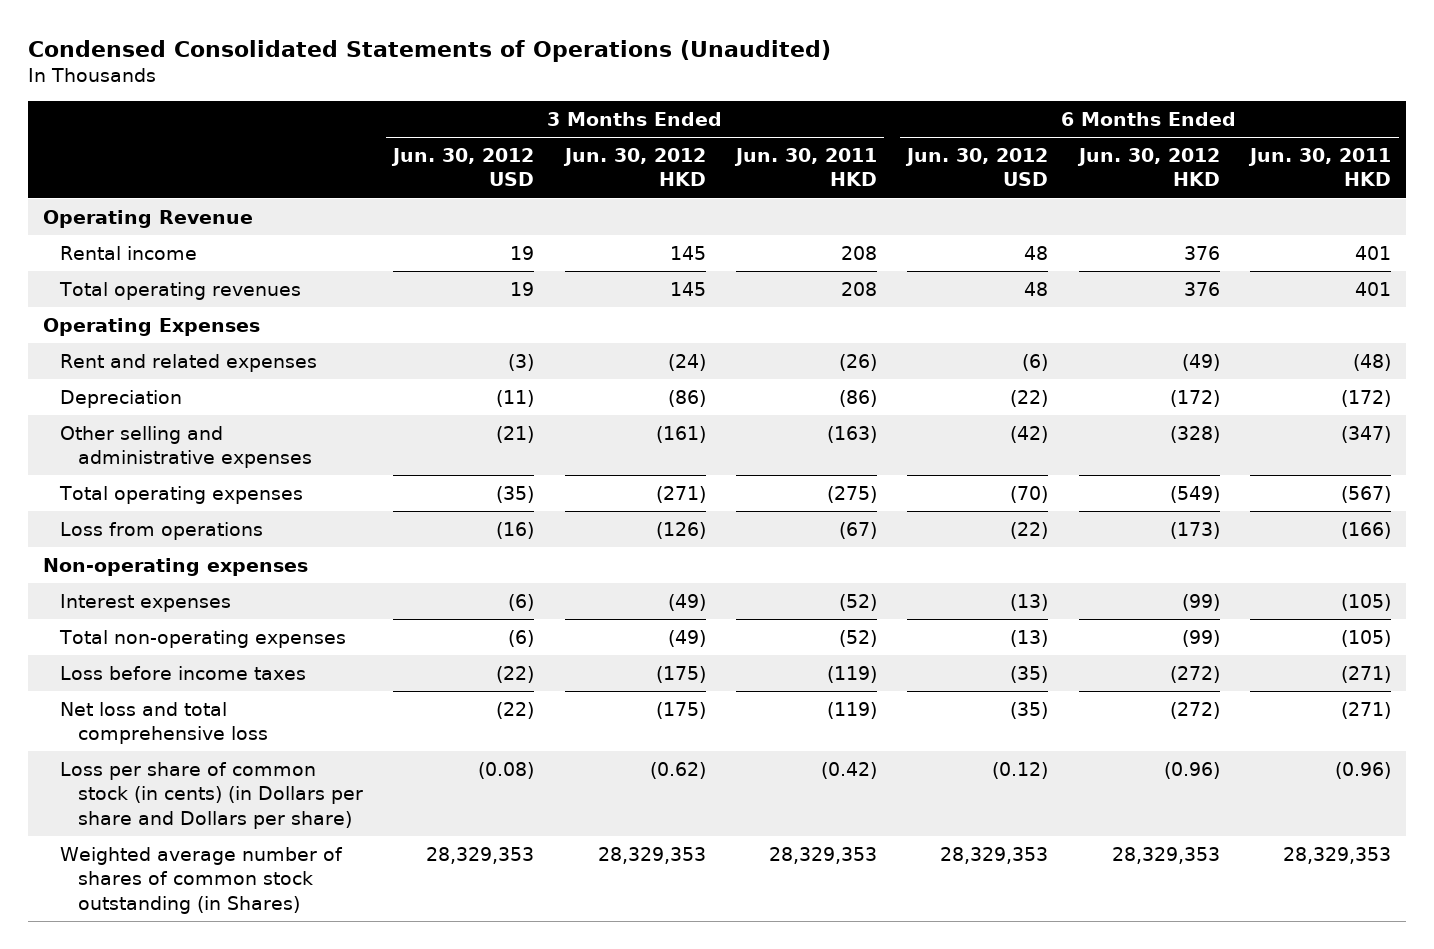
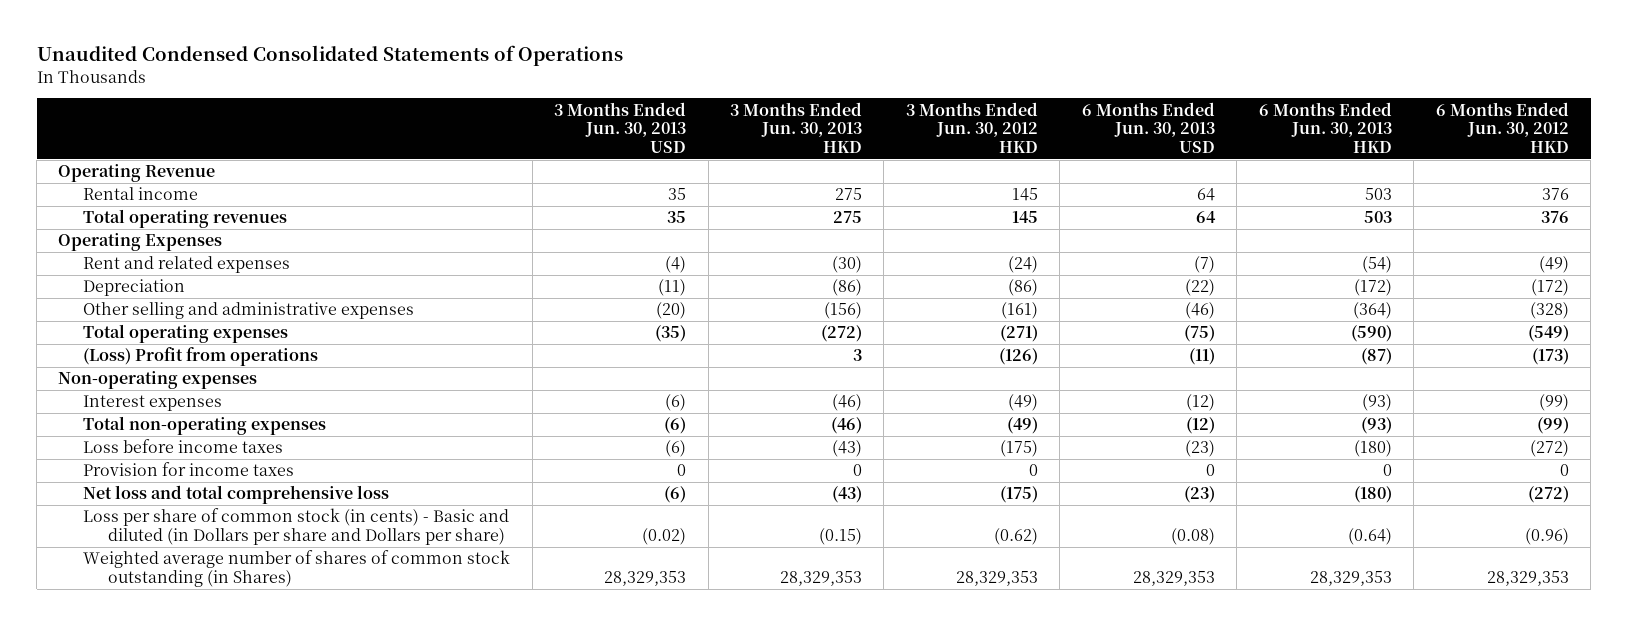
- Condensed Consolidated Statements of Operations (Unaudited)
+ Unaudited Condensed Consolidated Statements of Operations
- | 3 Months Ended Jun. 30, 2012 USD | 3 Months Ended Jun. 30, 2012 HKD | 3 Months Ended Jun. 30, 2011 HKD | 6 Months Ended Jun. 30, 2012 USD | 6 Months Ended Jun. 30, 2012 HKD | 6 Months Ended Jun. 30, 2011 HKD
+ | 3 Months Ended Jun. 30, 2013 USD | 3 Months Ended Jun. 30, 2013 HKD | 3 Months Ended Jun. 30, 2012 HKD | 6 Months Ended Jun. 30, 2013 USD | 6 Months Ended Jun. 30, 2013 HKD | 6 Months Ended Jun. 30, 2012 HKD
- Loss from operations | (16) | (126) | (67) | (22) | (173) | (166)
+ (Loss) Profit from operations | | 3 | (126) | (11) | (87) | (173)
+ Provision for income taxes | 0 | 0 | 0 | 0 | 0 | 0
- Loss per share of common stock (in cents) (in Dollars per share and Dollars per share) | (0.08) | (0.62) | (0.42) | (0.12) | (0.96) | (0.96)
+ Loss per share of common stock (in cents) - Basic and diluted (in Dollars per share and Dollars per share) | (0.02) | (0.15) | (0.62) | (0.08) | (0.64) | (0.96)

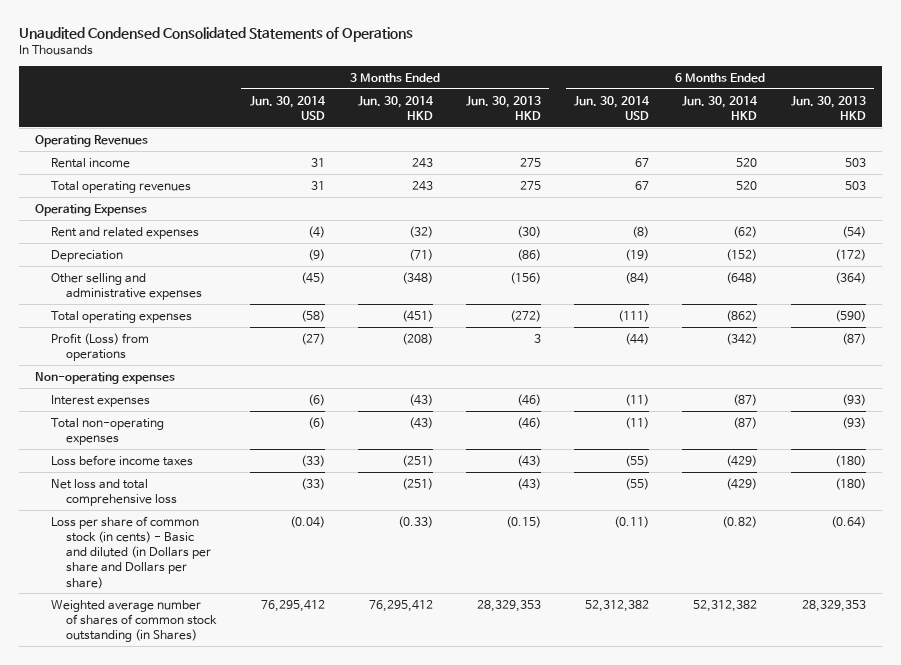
- | 3 Months Ended Jun. 30, 2013 USD | 3 Months Ended Jun. 30, 2013 HKD | 3 Months Ended Jun. 30, 2012 HKD | 6 Months Ended Jun. 30, 2013 USD | 6 Months Ended Jun. 30, 2013 HKD | 6 Months Ended Jun. 30, 2012 HKD
+ | 3 Months Ended Jun. 30, 2014 USD | 3 Months Ended Jun. 30, 2014 HKD | 3 Months Ended Jun. 30, 2013 HKD | 6 Months Ended Jun. 30, 2014 USD | 6 Months Ended Jun. 30, 2014 HKD | 6 Months Ended Jun. 30, 2013 HKD
- Operating Revenue
+ Operating Revenues
- (Loss) Profit from operations | | 3 | (126) | (11) | (87) | (173)
+ Profit (Loss) from operations | (27) | (208) | 3 | (44) | (342) | (87)
- Provision for income taxes | 0 | 0 | 0 | 0 | 0 | 0

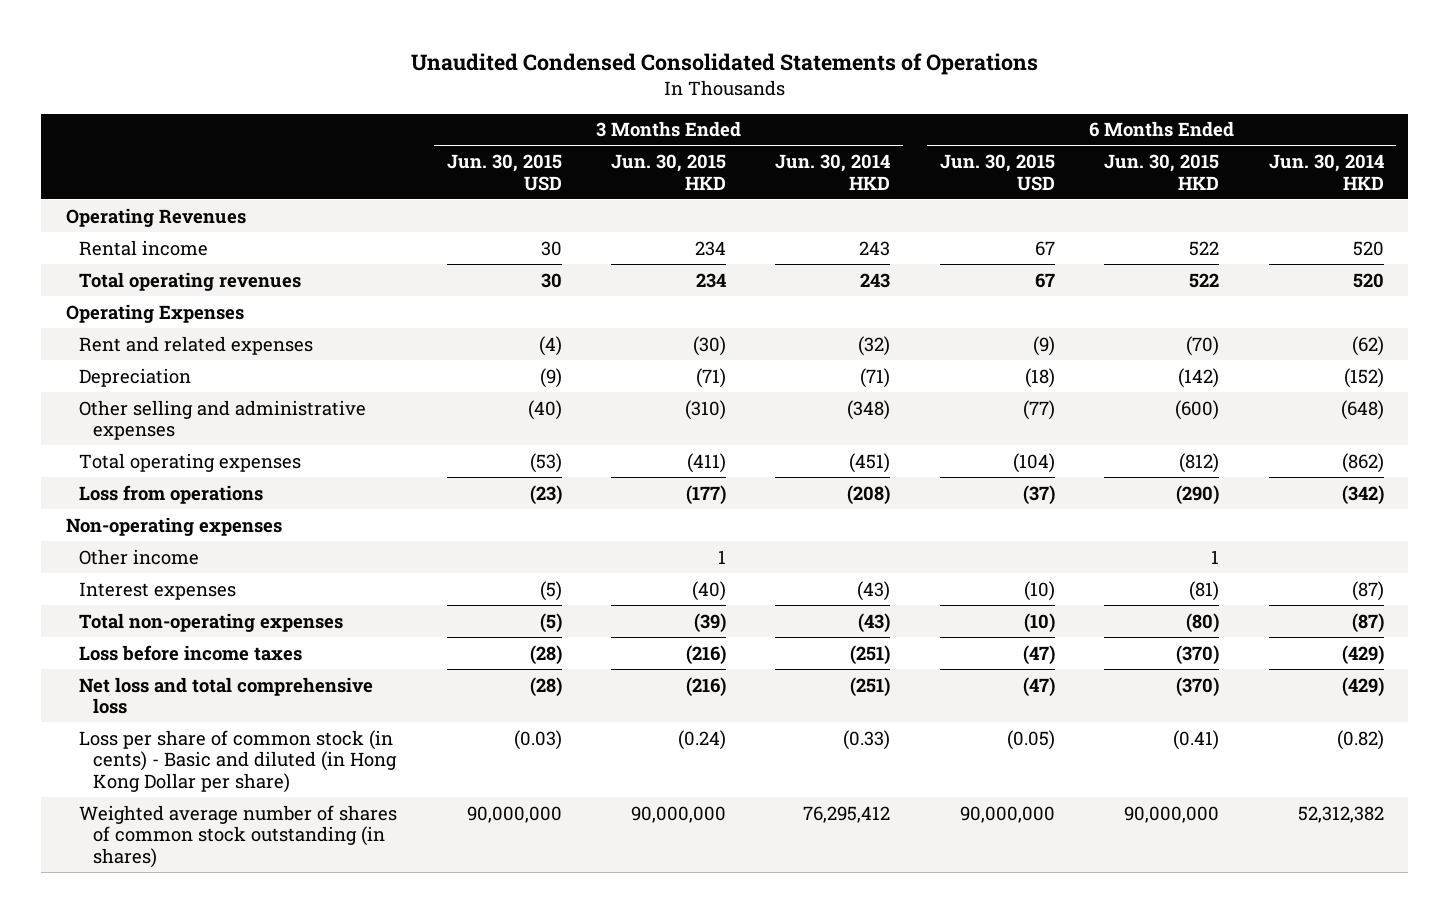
- | 3 Months Ended Jun. 30, 2014 USD | 3 Months Ended Jun. 30, 2014 HKD | 3 Months Ended Jun. 30, 2013 HKD | 6 Months Ended Jun. 30, 2014 USD | 6 Months Ended Jun. 30, 2014 HKD | 6 Months Ended Jun. 30, 2013 HKD
+ | 3 Months Ended Jun. 30, 2015 USD | 3 Months Ended Jun. 30, 2015 HKD | 3 Months Ended Jun. 30, 2014 HKD | 6 Months Ended Jun. 30, 2015 USD | 6 Months Ended Jun. 30, 2015 HKD | 6 Months Ended Jun. 30, 2014 HKD
- Profit (Loss) from operations | (27) | (208) | 3 | (44) | (342) | (87)
+ Loss from operations | (23) | (177) | (208) | (37) | (290) | (342)
+ Other income | | 1 | | | 1 |
- Loss per share of common stock (in cents) - Basic and diluted (in Dollars per share and Dollars per share) | (0.04) | (0.33) | (0.15) | (0.11) | (0.82) | (0.64)
- Weighted average number of shares of common stock outstanding (in Shares) | 76,295,412 | 76,295,412 | 28,329,353 | 52,312,382 | 52,312,382 | 28,329,353
+ Loss per share of common stock (in cents) - Basic and diluted (in Hong Kong Dollar per share) | (0.03) | (0.24) | (0.33) | (0.05) | (0.41) | (0.82)
+ Weighted average number of shares of common stock outstanding (in shares) | 90,000,000 | 90,000,000 | 76,295,412 | 90,000,000 | 90,000,000 | 52,312,382

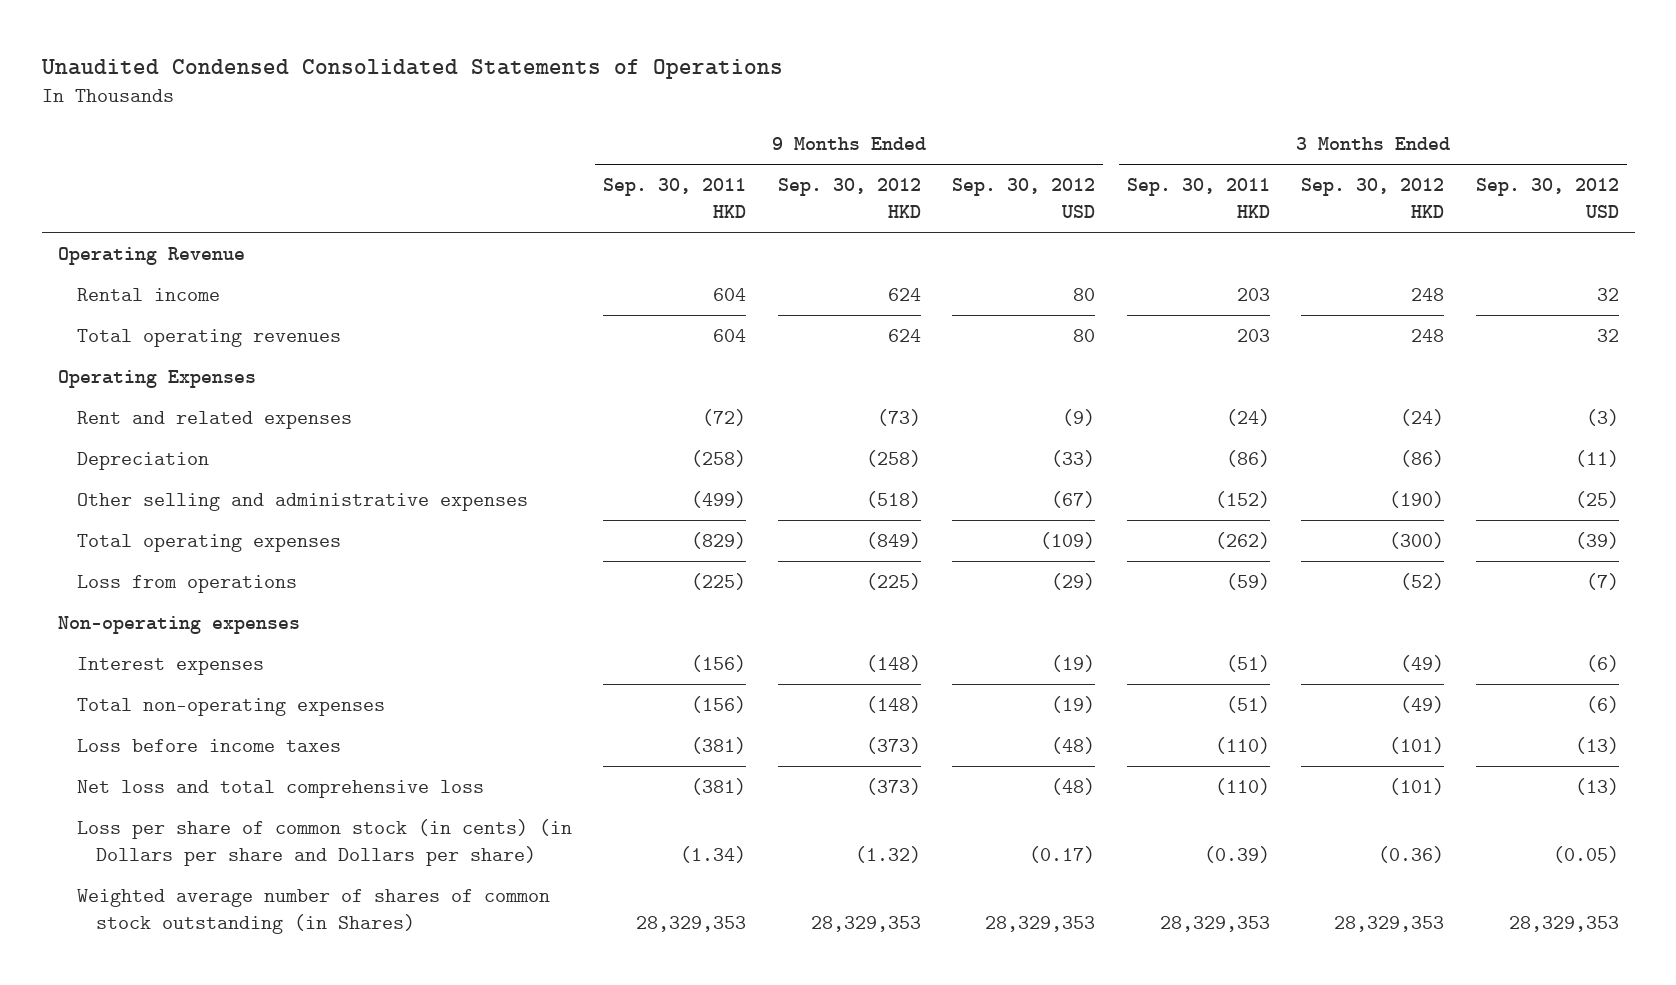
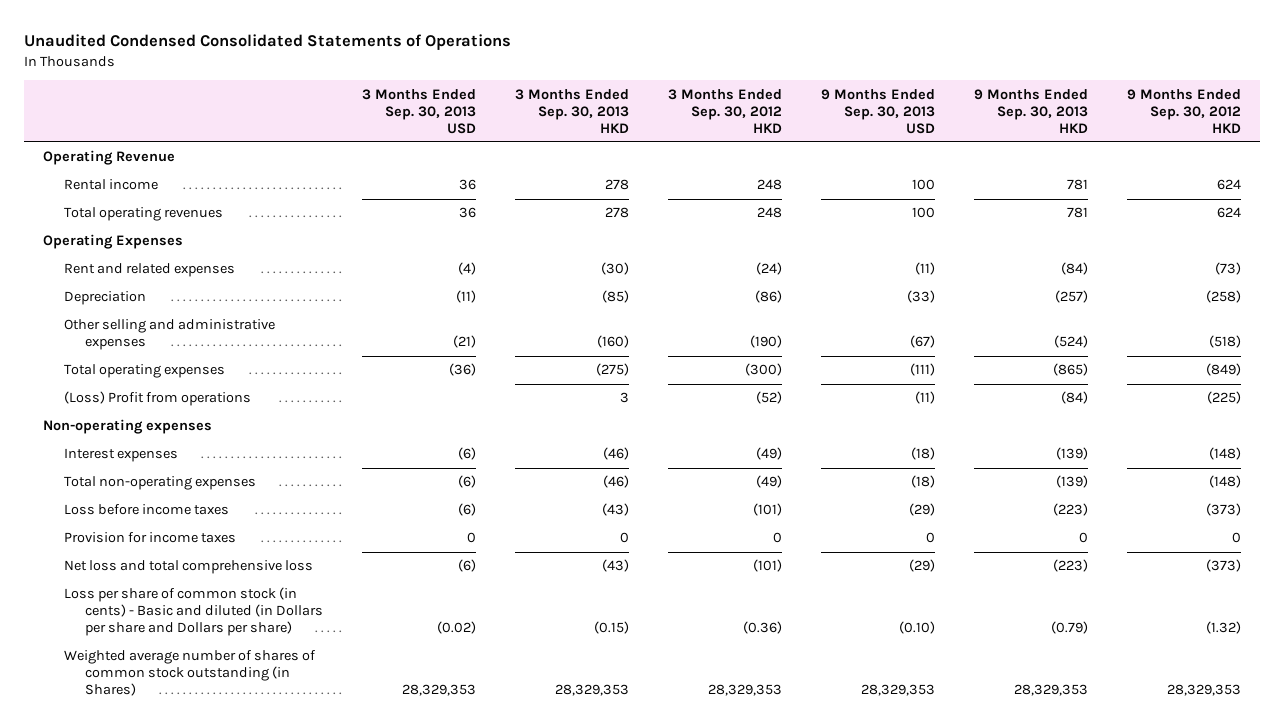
- | 9 Months Ended Sep. 30, 2011 HKD | 9 Months Ended Sep. 30, 2012 HKD | 9 Months Ended Sep. 30, 2012 USD | 3 Months Ended Sep. 30, 2011 HKD | 3 Months Ended Sep. 30, 2012 HKD | 3 Months Ended Sep. 30, 2012 USD
+ | 3 Months Ended Sep. 30, 2013 USD | 3 Months Ended Sep. 30, 2013 HKD | 3 Months Ended Sep. 30, 2012 HKD | 9 Months Ended Sep. 30, 2013 USD | 9 Months Ended Sep. 30, 2013 HKD | 9 Months Ended Sep. 30, 2012 HKD
- Loss from operations | (225) | (225) | (29) | (59) | (52) | (7)
+ (Loss) Profit from operations | | 3 | (52) | (11) | (84) | (225)
+ Provision for income taxes | 0 | 0 | 0 | 0 | 0 | 0
- Loss per share of common stock (in cents) (in Dollars per share and Dollars per share) | (1.34) | (1.32) | (0.17) | (0.39) | (0.36) | (0.05)
+ Loss per share of common stock (in cents) - Basic and diluted (in Dollars per share and Dollars per share) | (0.02) | (0.15) | (0.36) | (0.10) | (0.79) | (1.32)

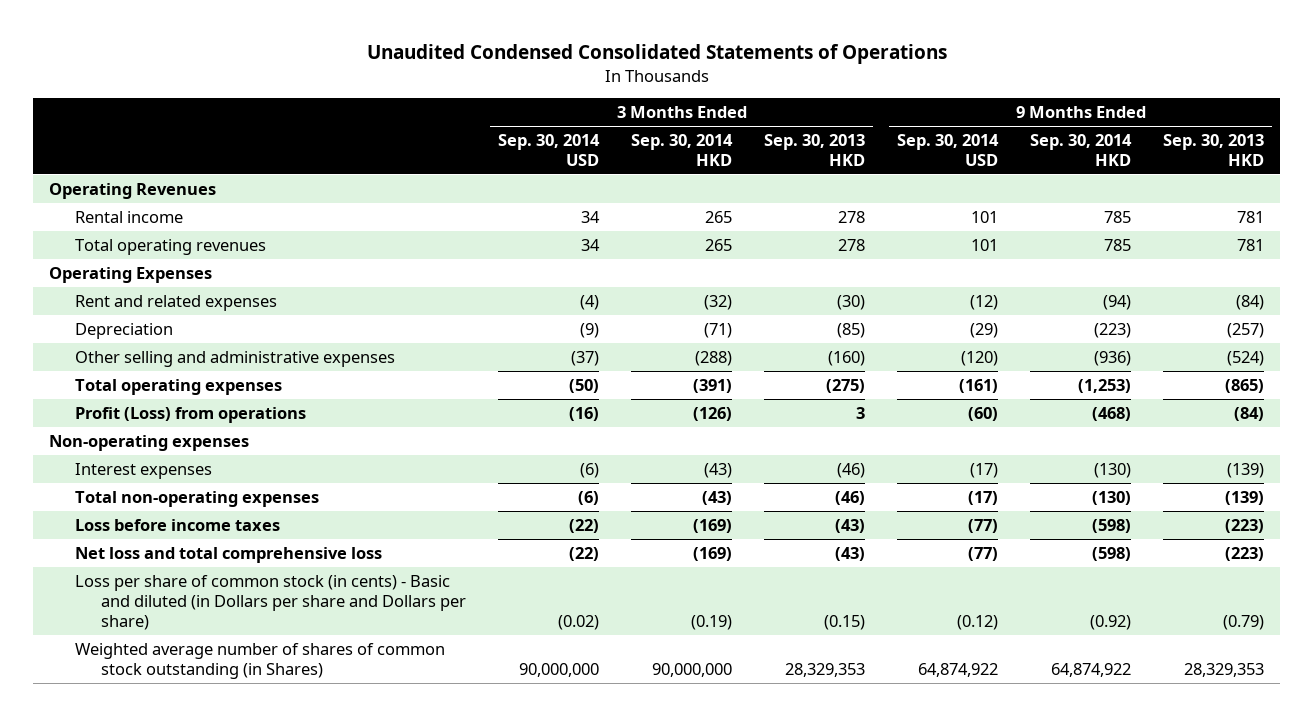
- | 3 Months Ended Sep. 30, 2013 USD | 3 Months Ended Sep. 30, 2013 HKD | 3 Months Ended Sep. 30, 2012 HKD | 9 Months Ended Sep. 30, 2013 USD | 9 Months Ended Sep. 30, 2013 HKD | 9 Months Ended Sep. 30, 2012 HKD
+ | 3 Months Ended Sep. 30, 2014 USD | 3 Months Ended Sep. 30, 2014 HKD | 3 Months Ended Sep. 30, 2013 HKD | 9 Months Ended Sep. 30, 2014 USD | 9 Months Ended Sep. 30, 2014 HKD | 9 Months Ended Sep. 30, 2013 HKD
- Operating Revenue
+ Operating Revenues
- (Loss) Profit from operations | | 3 | (52) | (11) | (84) | (225)
+ Profit (Loss) from operations | (16) | (126) | 3 | (60) | (468) | (84)
- Provision for income taxes | 0 | 0 | 0 | 0 | 0 | 0

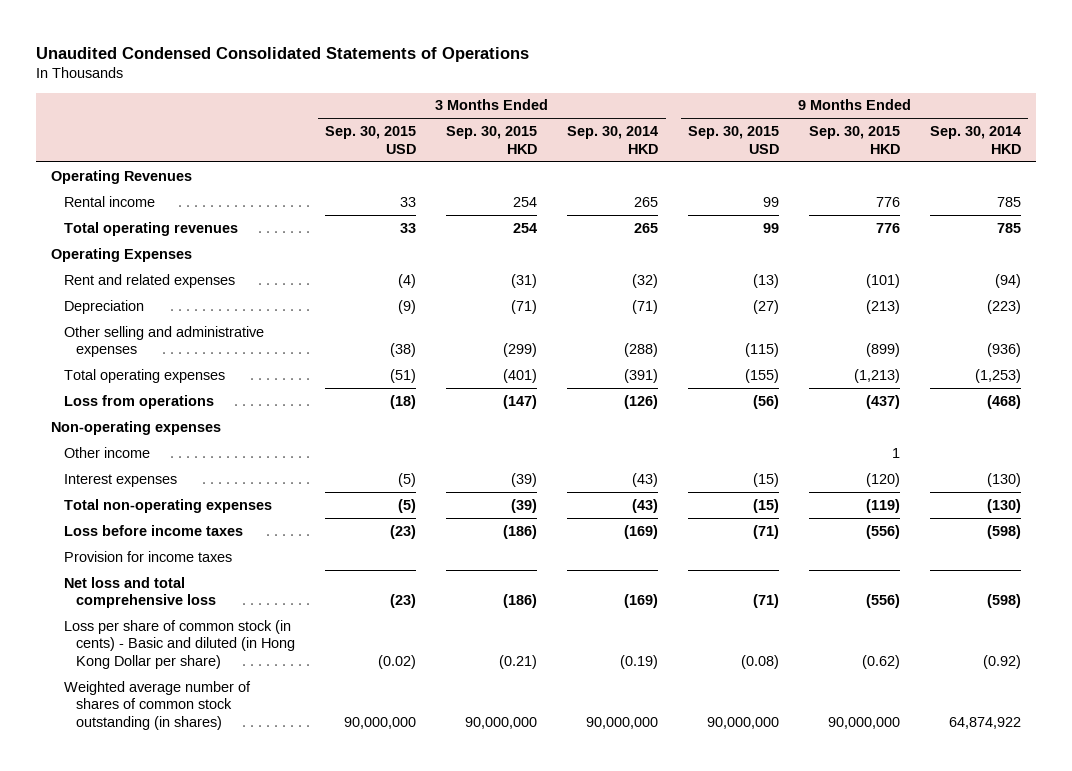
- | 3 Months Ended Sep. 30, 2014 USD | 3 Months Ended Sep. 30, 2014 HKD | 3 Months Ended Sep. 30, 2013 HKD | 9 Months Ended Sep. 30, 2014 USD | 9 Months Ended Sep. 30, 2014 HKD | 9 Months Ended Sep. 30, 2013 HKD
+ | 3 Months Ended Sep. 30, 2015 USD | 3 Months Ended Sep. 30, 2015 HKD | 3 Months Ended Sep. 30, 2014 HKD | 9 Months Ended Sep. 30, 2015 USD | 9 Months Ended Sep. 30, 2015 HKD | 9 Months Ended Sep. 30, 2014 HKD
- Profit (Loss) from operations | (16) | (126) | 3 | (60) | (468) | (84)
+ Loss from operations | (18) | (147) | (126) | (56) | (437) | (468)
+ Other income | | | | | 1 |
+ Provision for income taxes
- Loss per share of common stock (in cents) - Basic and diluted (in Dollars per share and Dollars per share) | (0.02) | (0.19) | (0.15) | (0.12) | (0.92) | (0.79)
- Weighted average number of shares of common stock outstanding (in Shares) | 90,000,000 | 90,000,000 | 28,329,353 | 64,874,922 | 64,874,922 | 28,329,353
+ Loss per share of common stock (in cents) - Basic and diluted (in Hong Kong Dollar per share) | (0.02) | (0.21) | (0.19) | (0.08) | (0.62) | (0.92)
+ Weighted average number of shares of common stock outstanding (in shares) | 90,000,000 | 90,000,000 | 90,000,000 | 90,000,000 | 90,000,000 | 64,874,922

